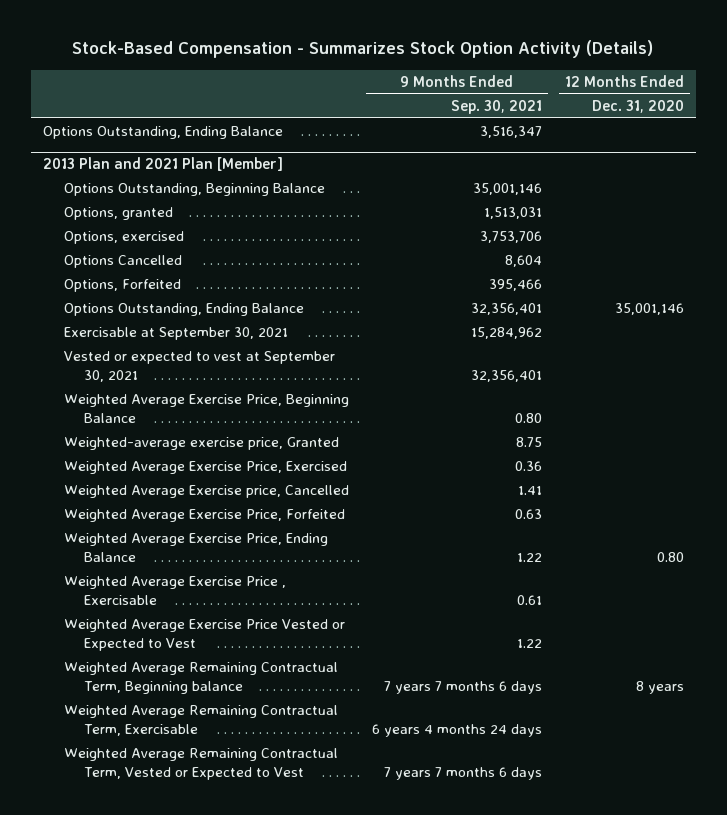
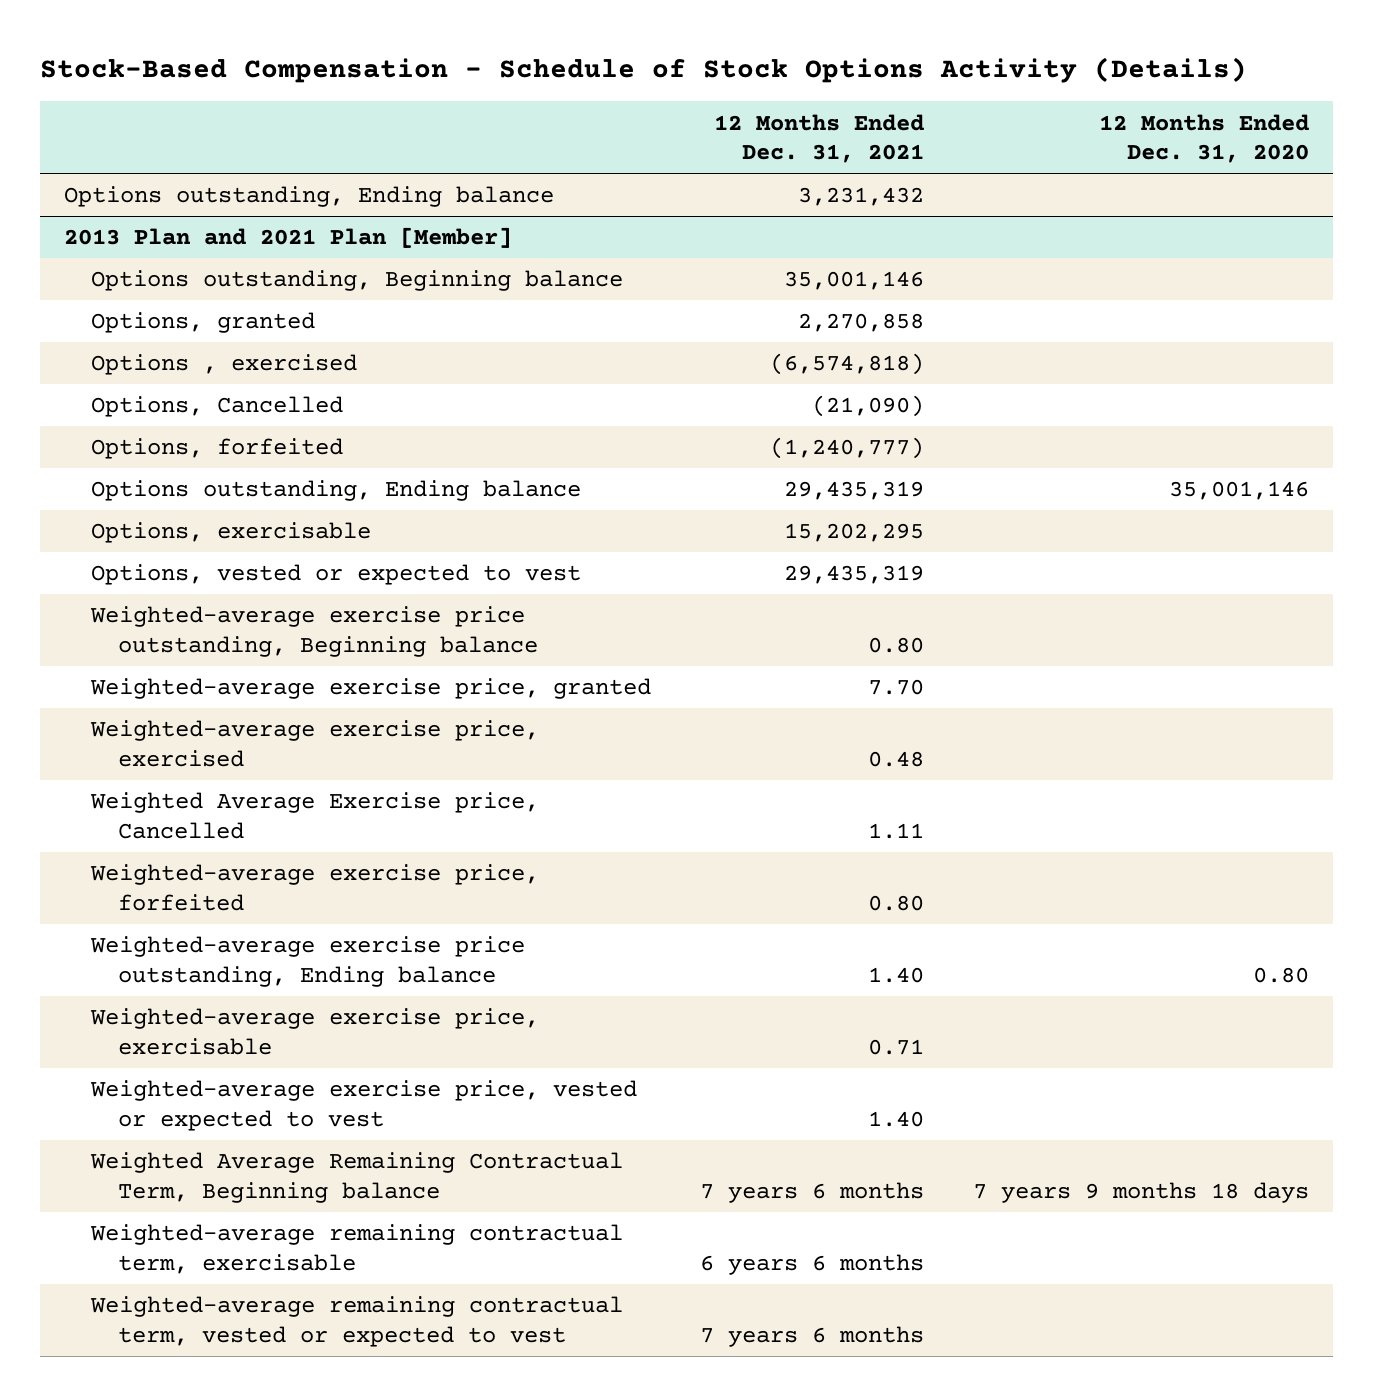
- Stock-Based Compensation - Summarizes Stock Option Activity (Details)
+ Stock-Based Compensation - Schedule of Stock Options Activity (Details)
- | 9 Months Ended Sep. 30, 2021 | 12 Months Ended Dec. 31, 2020
+ | 12 Months Ended Dec. 31, 2021 | 12 Months Ended Dec. 31, 2020
- Options Outstanding, Ending Balance | 3,516,347 |
+ Options outstanding, Ending balance | 3,231,432 |
@ 2013 Plan and 2021 Plan [Member]
- Options Outstanding, Beginning Balance | 35,001,146 |
+ Options outstanding, Beginning balance | 35,001,146 |
- Options, exercised | 3,753,706 |
- Options Cancelled | 8,604 |
- Options, Forfeited | 395,466 |
- Options Outstanding, Ending Balance | 32,356,401 | 35,001,146
- Exercisable at September 30, 2021 | 15,284,962 |
- Vested or expected to vest at September 30, 2021 | 32,356,401 |
- Weighted Average Exercise Price, Beginning Balance | 0.80 |
- Weighted-average exercise price, Granted | 8.75 |
- Weighted Average Exercise Price, Exercised | 0.36 |
+ Options , exercised | (6,574,818) |
+ Options, Cancelled | (21,090) |
+ Options, forfeited | (1,240,777) |
+ Options outstanding, Ending balance | 29,435,319 | 35,001,146
+ Options, exercisable | 15,202,295 |
+ Options, vested or expected to vest | 29,435,319 |
+ Weighted-average exercise price outstanding, Beginning balance | 0.80 |
+ Weighted-average exercise price, granted | 7.70 |
+ Weighted-average exercise price, exercised | 0.48 |
- Weighted Average Exercise Price, Forfeited | 0.63 |
- Weighted Average Exercise Price, Ending Balance | 1.22 | 0.80
- Weighted Average Exercise Price , Exercisable | 0.61 |
- Weighted Average Exercise Price Vested or Expected to Vest | 1.22 |
- Weighted Average Remaining Contractual Term, Beginning balance | 7 years 7 months 6 days | 8 years
- Weighted Average Remaining Contractual Term, Exercisable | 6 years 4 months 24 days |
- Weighted Average Remaining Contractual Term, Vested or Expected to Vest | 7 years 7 months 6 days |
+ Weighted-average exercise price, forfeited | 0.80 |
+ Weighted-average exercise price outstanding, Ending balance | 1.40 | 0.80
+ Weighted-average exercise price, exercisable | 0.71 |
+ Weighted-average exercise price, vested or expected to vest | 1.40 |
+ Weighted Average Remaining Contractual Term, Beginning balance | 7 years 6 months | 7 years 9 months 18 days
+ Weighted-average remaining contractual term, exercisable | 6 years 6 months |
+ Weighted-average remaining contractual term, vested or expected to vest | 7 years 6 months |

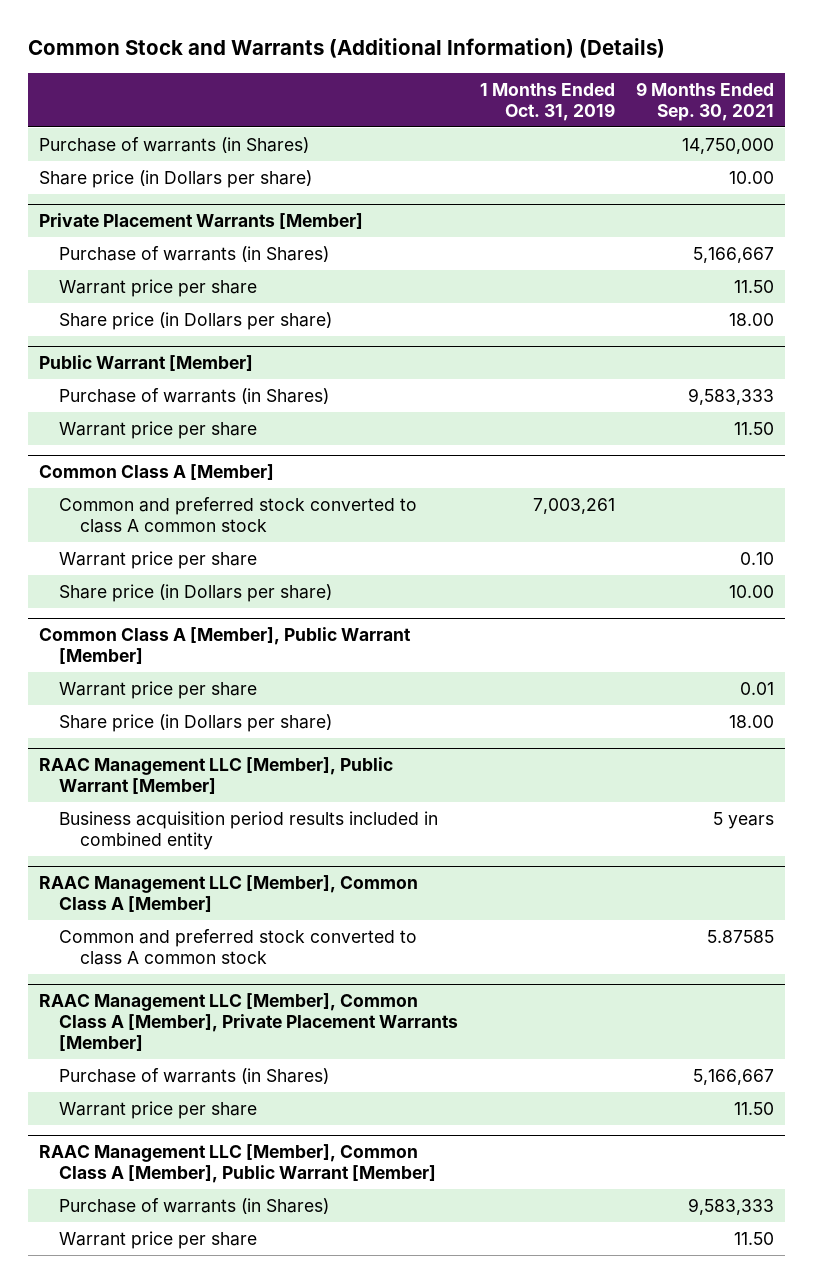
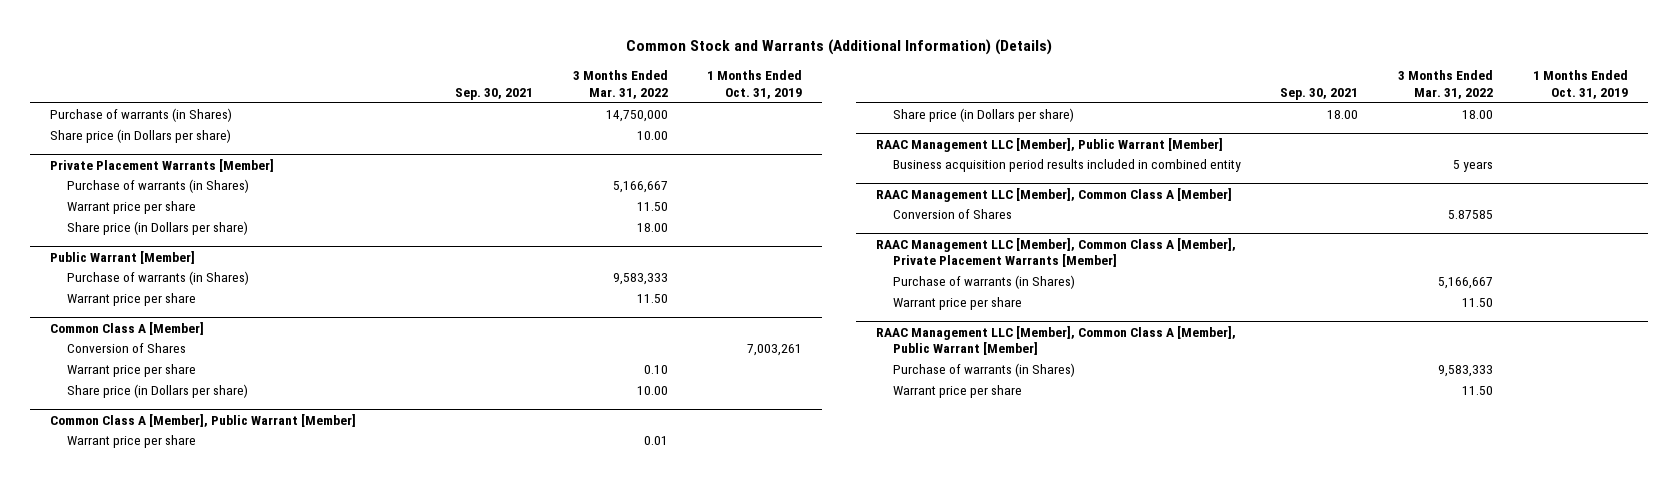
- | 1 Months Ended Oct. 31, 2019 | 9 Months Ended Sep. 30, 2021
+ | Sep. 30, 2021 | 3 Months Ended Mar. 31, 2022 | 1 Months Ended Oct. 31, 2019
@ Common Class A [Member]
- Common and preferred stock converted to class A common stock | 7,003,261 |
+ Conversion of Shares | | | 7,003,261
@ RAAC Management LLC [Member], Common Class A [Member]
- Common and preferred stock converted to class A common stock | | 5.87585
+ Conversion of Shares | | 5.87585 |

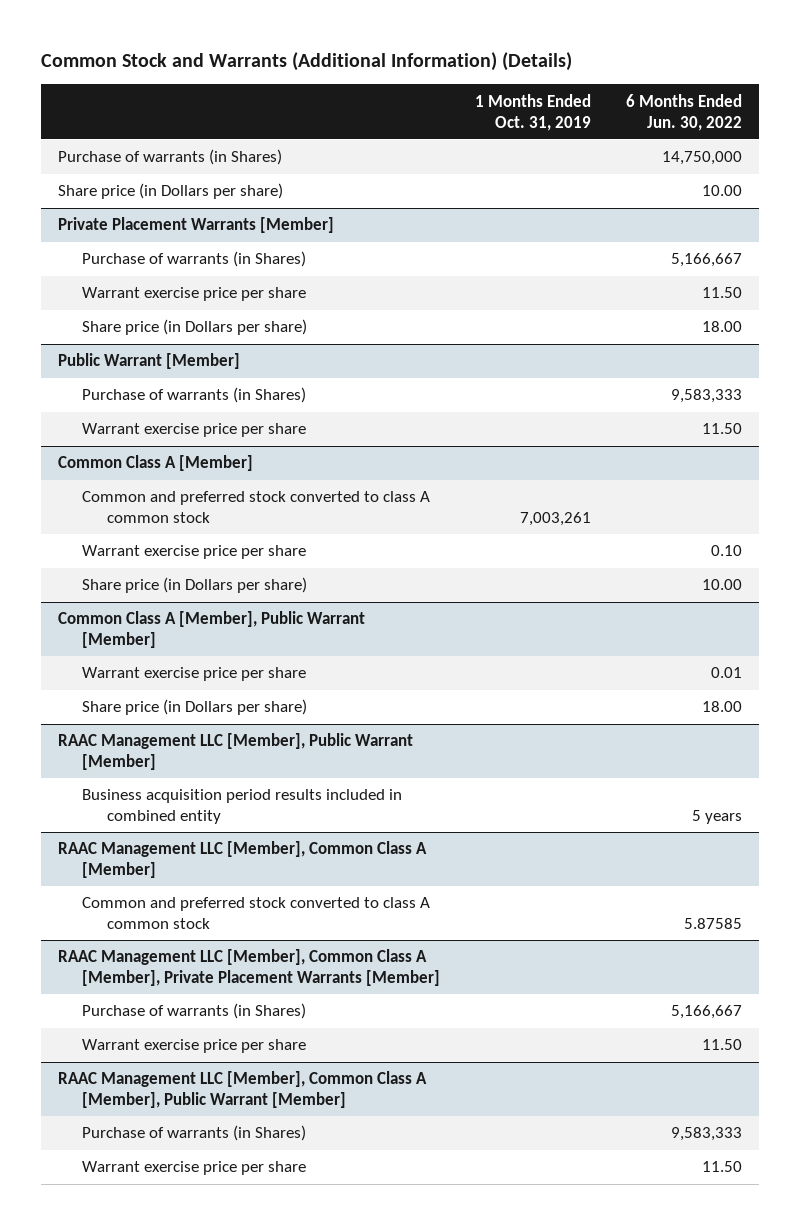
- | Sep. 30, 2021 | 3 Months Ended Mar. 31, 2022 | 1 Months Ended Oct. 31, 2019
+ | 1 Months Ended Oct. 31, 2019 | 6 Months Ended Jun. 30, 2022
@ Private Placement Warrants [Member]
- Warrant price per share | | 11.50 |
+ Warrant exercise price per share | | 11.50
@ Public Warrant [Member]
- Warrant price per share | | 11.50 |
+ Warrant exercise price per share | | 11.50
@ Common Class A [Member]
- Conversion of Shares | | | 7,003,261
- Warrant price per share | | 0.10 |
+ Common and preferred stock converted to class A common stock | 7,003,261 |
+ Warrant exercise price per share | | 0.10
@ Common Class A [Member], Public Warrant [Member]
- Warrant price per share | | 0.01 |
+ Warrant exercise price per share | | 0.01
@ RAAC Management LLC [Member], Common Class A [Member]
- Conversion of Shares | | 5.87585 |
+ Common and preferred stock converted to class A common stock | | 5.87585
@ RAAC Management LLC [Member], Common Class A [Member], Private Placement Warrants [Member]
- Warrant price per share | | 11.50 |
+ Warrant exercise price per share | | 11.50
@ RAAC Management LLC [Member], Common Class A [Member], Public Warrant [Member]
- Warrant price per share | | 11.50 |
+ Warrant exercise price per share | | 11.50

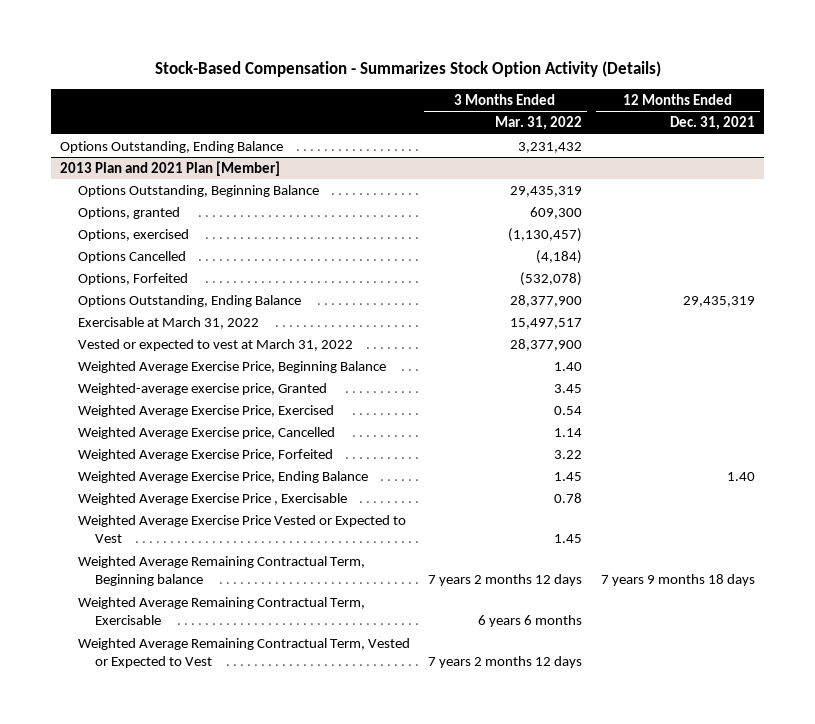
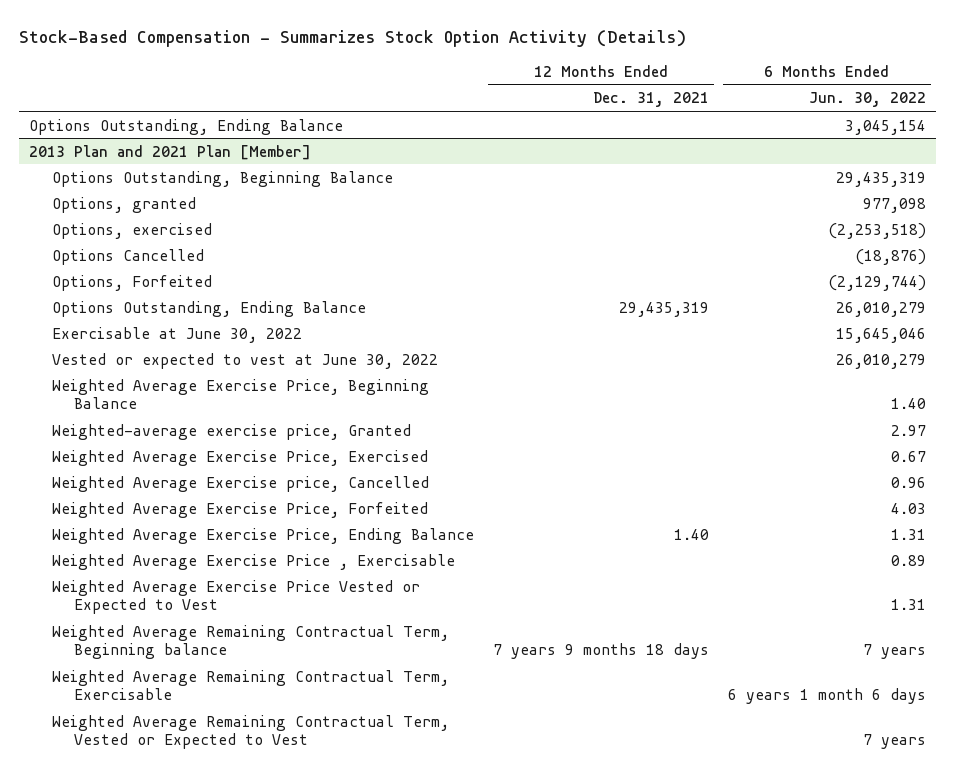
- | 3 Months Ended Mar. 31, 2022 | 12 Months Ended Dec. 31, 2021
+ | 12 Months Ended Dec. 31, 2021 | 6 Months Ended Jun. 30, 2022
@ 2013 Plan and 2021 Plan [Member]
- Exercisable at March 31, 2022 | 15,497,517 |
- Vested or expected to vest at March 31, 2022 | 28,377,900 |
+ Exercisable at June 30, 2022 | | 15,645,046
+ Vested or expected to vest at June 30, 2022 | | 26,010,279

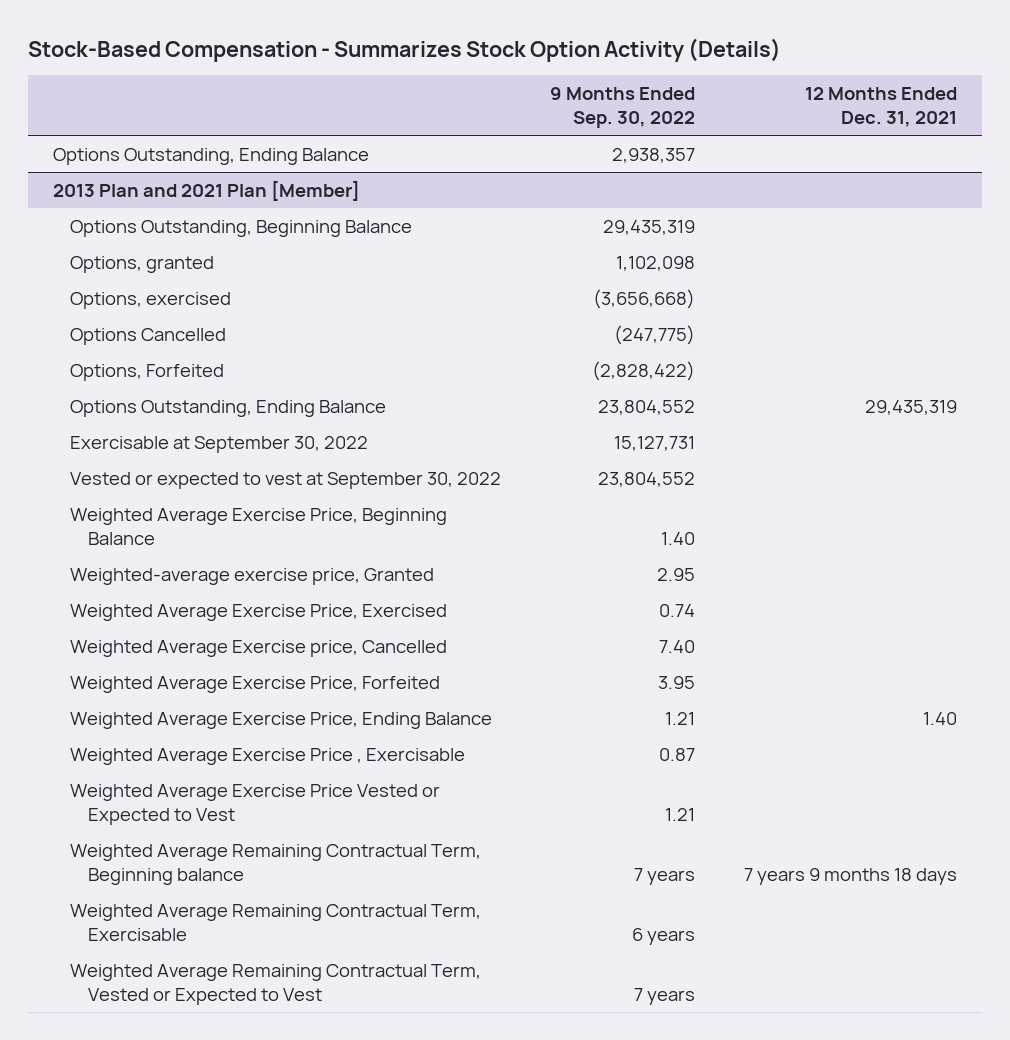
- | 12 Months Ended Dec. 31, 2021 | 6 Months Ended Jun. 30, 2022
+ | 9 Months Ended Sep. 30, 2022 | 12 Months Ended Dec. 31, 2021
@ 2013 Plan and 2021 Plan [Member]
- Exercisable at June 30, 2022 | | 15,645,046
- Vested or expected to vest at June 30, 2022 | | 26,010,279
+ Exercisable at September 30, 2022 | 15,127,731 |
+ Vested or expected to vest at September 30, 2022 | 23,804,552 |

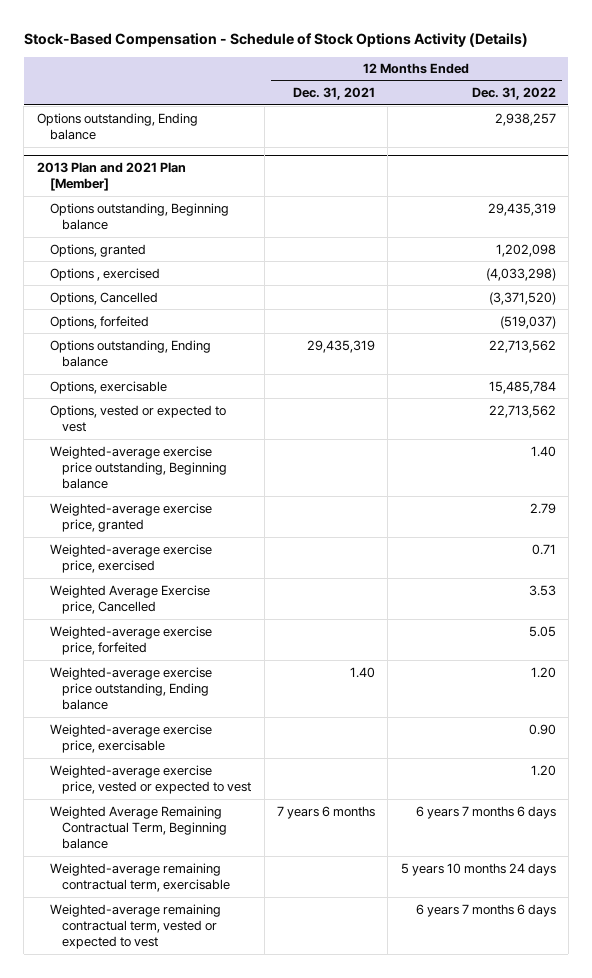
- Stock-Based Compensation - Summarizes Stock Option Activity (Details)
+ Stock-Based Compensation - Schedule of Stock Options Activity (Details)
- | 9 Months Ended Sep. 30, 2022 | 12 Months Ended Dec. 31, 2021
+ | 12 Months Ended Dec. 31, 2021 | 12 Months Ended Dec. 31, 2022
- Options Outstanding, Ending Balance | 2,938,357 |
+ Options outstanding, Ending balance | | 2,938,257
@ 2013 Plan and 2021 Plan [Member]
- Options Outstanding, Beginning Balance | 29,435,319 |
+ Options outstanding, Beginning balance | | 29,435,319
- Options, exercised | (3,656,668) |
- Options Cancelled | (247,775) |
- Options, Forfeited | (2,828,422) |
- Options Outstanding, Ending Balance | 23,804,552 | 29,435,319
- Exercisable at September 30, 2022 | 15,127,731 |
- Vested or expected to vest at September 30, 2022 | 23,804,552 |
- Weighted Average Exercise Price, Beginning Balance | 1.40 |
- Weighted-average exercise price, Granted | 2.95 |
- Weighted Average Exercise Price, Exercised | 0.74 |
+ Options , exercised | | (4,033,298)
+ Options, Cancelled | | (3,371,520)
+ Options, forfeited | | (519,037)
+ Options outstanding, Ending balance | 29,435,319 | 22,713,562
+ Options, exercisable | | 15,485,784
+ Options, vested or expected to vest | | 22,713,562
+ Weighted-average exercise price outstanding, Beginning balance | | 1.40
+ Weighted-average exercise price, granted | | 2.79
+ Weighted-average exercise price, exercised | | 0.71
- Weighted Average Exercise Price, Forfeited | 3.95 |
- Weighted Average Exercise Price, Ending Balance | 1.21 | 1.40
- Weighted Average Exercise Price , Exercisable | 0.87 |
- Weighted Average Exercise Price Vested or Expected to Vest | 1.21 |
- Weighted Average Remaining Contractual Term, Beginning balance | 7 years | 7 years 9 months 18 days
- Weighted Average Remaining Contractual Term, Exercisable | 6 years |
- Weighted Average Remaining Contractual Term, Vested or Expected to Vest | 7 years |
+ Weighted-average exercise price, forfeited | | 5.05
+ Weighted-average exercise price outstanding, Ending balance | 1.40 | 1.20
+ Weighted-average exercise price, exercisable | | 0.90
+ Weighted-average exercise price, vested or expected to vest | | 1.20
+ Weighted Average Remaining Contractual Term, Beginning balance | 7 years 6 months | 6 years 7 months 6 days
+ Weighted-average remaining contractual term, exercisable | | 5 years 10 months 24 days
+ Weighted-average remaining contractual term, vested or expected to vest | | 6 years 7 months 6 days

